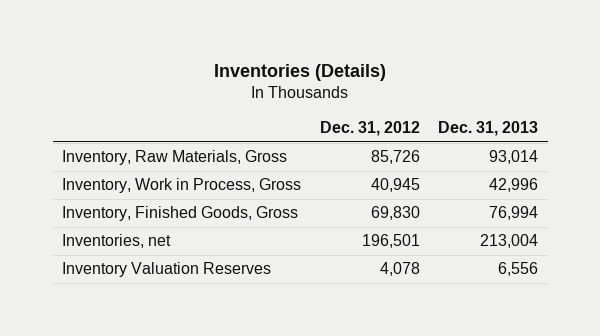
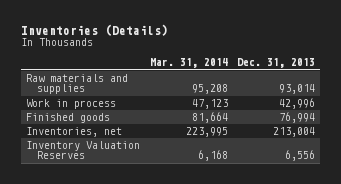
- | Dec. 31, 2012 | Dec. 31, 2013
+ | Mar. 31, 2014 | Dec. 31, 2013
- Inventory, Raw Materials, Gross | 85,726 | 93,014
- Inventory, Work in Process, Gross | 40,945 | 42,996
- Inventory, Finished Goods, Gross | 69,830 | 76,994
+ Raw materials and supplies | 95,208 | 93,014
+ Work in process | 47,123 | 42,996
+ Finished goods | 81,664 | 76,994

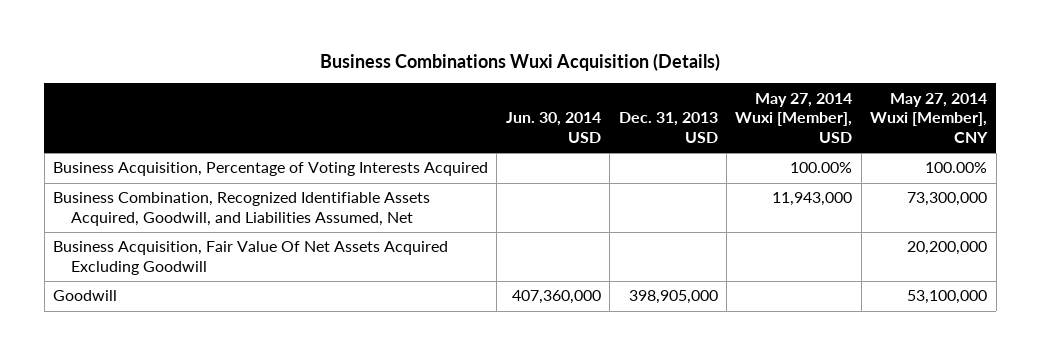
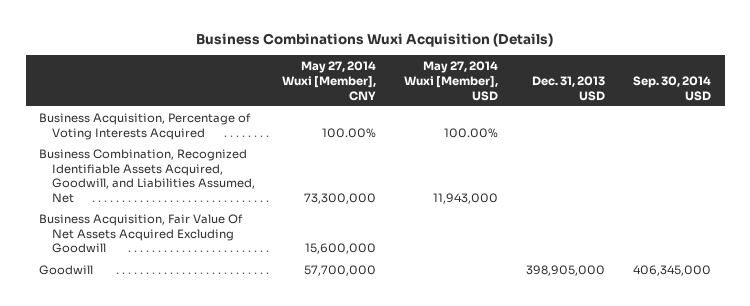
- | Jun. 30, 2014 USD | Dec. 31, 2013 USD | May 27, 2014 Wuxi [Member], USD | May 27, 2014 Wuxi [Member], CNY
+ | May 27, 2014 Wuxi [Member], CNY | May 27, 2014 Wuxi [Member], USD | Dec. 31, 2013 USD | Sep. 30, 2014 USD
- Business Acquisition, Fair Value Of Net Assets Acquired Excluding Goodwill | | | | 20,200,000
- Goodwill | 407,360,000 | 398,905,000 | | 53,100,000
+ Business Acquisition, Fair Value Of Net Assets Acquired Excluding Goodwill | 15,600,000 | | |
+ Goodwill | 57,700,000 | | 398,905,000 | 406,345,000

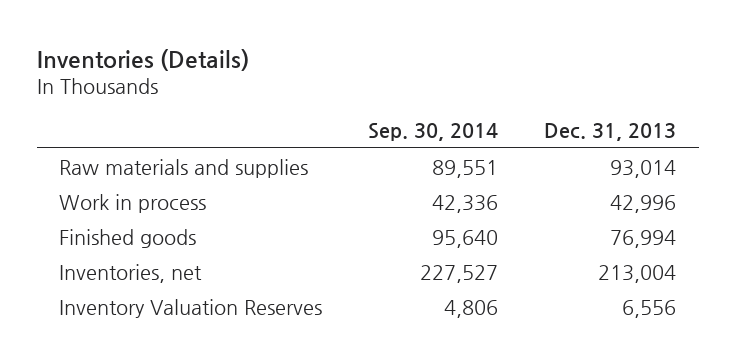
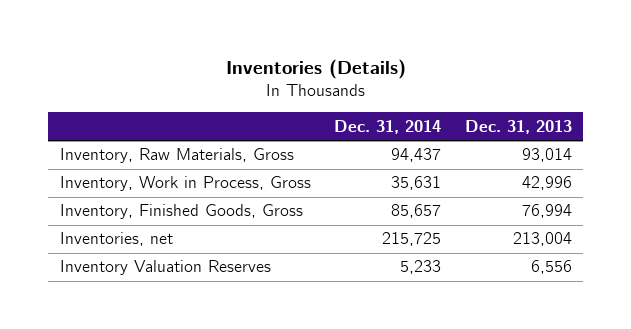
- | Sep. 30, 2014 | Dec. 31, 2013
+ | Dec. 31, 2014 | Dec. 31, 2013
- Raw materials and supplies | 89,551 | 93,014
- Work in process | 42,336 | 42,996
- Finished goods | 95,640 | 76,994
+ Inventory, Raw Materials, Gross | 94,437 | 93,014
+ Inventory, Work in Process, Gross | 35,631 | 42,996
+ Inventory, Finished Goods, Gross | 85,657 | 76,994

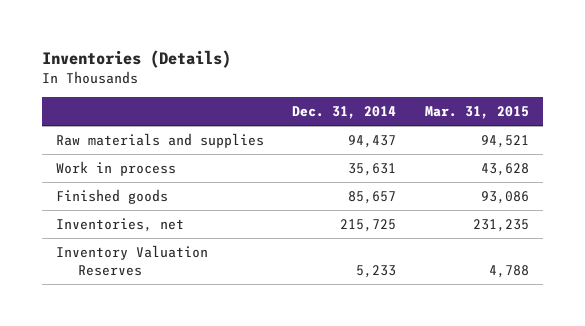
- | Dec. 31, 2014 | Dec. 31, 2013
+ | Dec. 31, 2014 | Mar. 31, 2015
- Inventory, Raw Materials, Gross | 94,437 | 93,014
- Inventory, Work in Process, Gross | 35,631 | 42,996
- Inventory, Finished Goods, Gross | 85,657 | 76,994
+ Raw materials and supplies | 94,437 | 94,521
+ Work in process | 35,631 | 43,628
+ Finished goods | 85,657 | 93,086

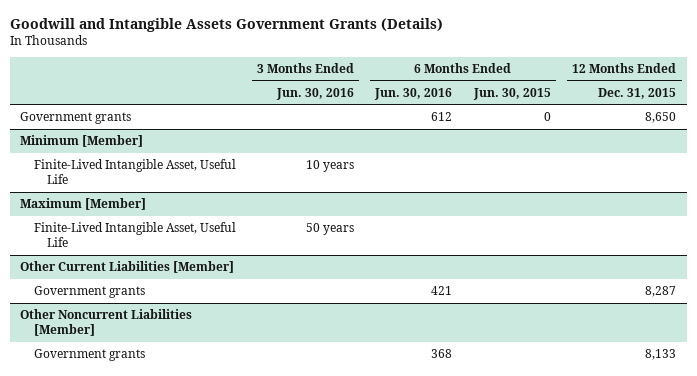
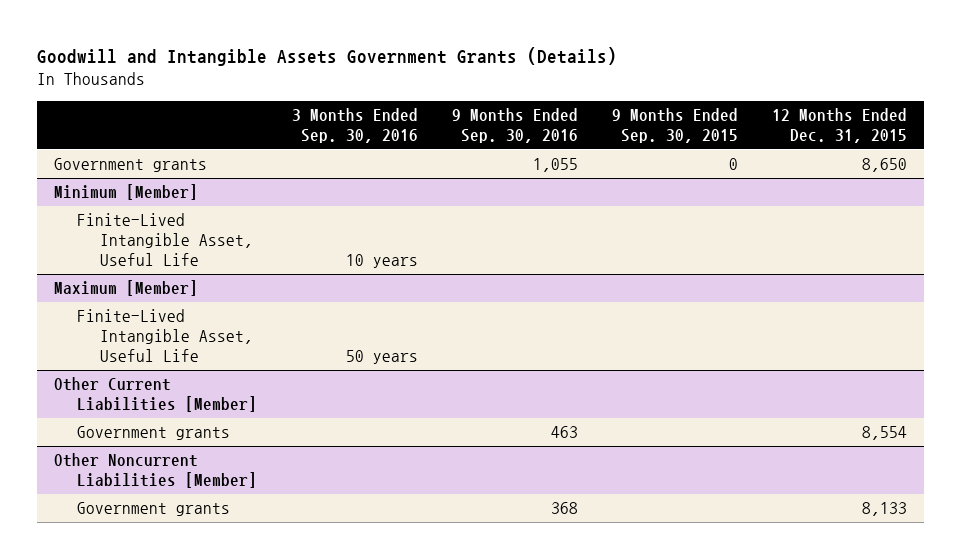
- | 3 Months Ended Jun. 30, 2016 | 6 Months Ended Jun. 30, 2016 | 6 Months Ended Jun. 30, 2015 | 12 Months Ended Dec. 31, 2015
+ | 3 Months Ended Sep. 30, 2016 | 9 Months Ended Sep. 30, 2016 | 9 Months Ended Sep. 30, 2015 | 12 Months Ended Dec. 31, 2015
@ Other Current Liabilities [Member]
- Government grants | | 421 | | 8,287
+ Government grants | | 463 | | 8,554

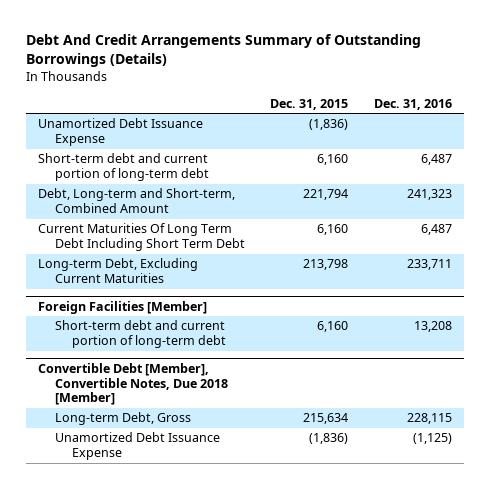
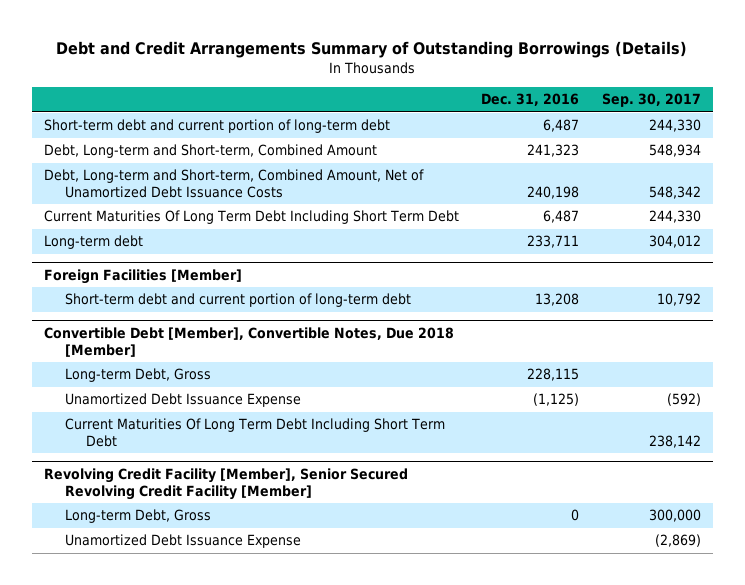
- Debt And Credit Arrangements Summary of Outstanding Borrowings (Details)
+ Debt and Credit Arrangements Summary of Outstanding Borrowings (Details)
- | Dec. 31, 2015 | Dec. 31, 2016
+ | Dec. 31, 2016 | Sep. 30, 2017
- Unamortized Debt Issuance Expense | (1,836) |
+ Debt, Long-term and Short-term, Combined Amount, Net of Unamortized Debt Issuance Costs | 240,198 | 548,342
- Long-term Debt, Excluding Current Maturities | 213,798 | 233,711
+ Long-term debt | 233,711 | 304,012
@ Convertible Debt [Member], Convertible Notes, Due 2018 [Member]
+ Current Maturities Of Long Term Debt Including Short Term Debt | | 238,142
+ Revolving Credit Facility [Member], Senior Secured Revolving Credit Facility [Member]
+ Long-term Debt, Gross | 0 | 300,000
+ Unamortized Debt Issuance Expense | | (2,869)

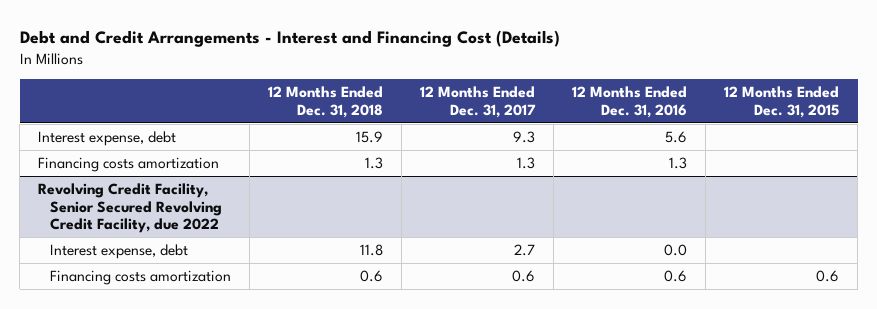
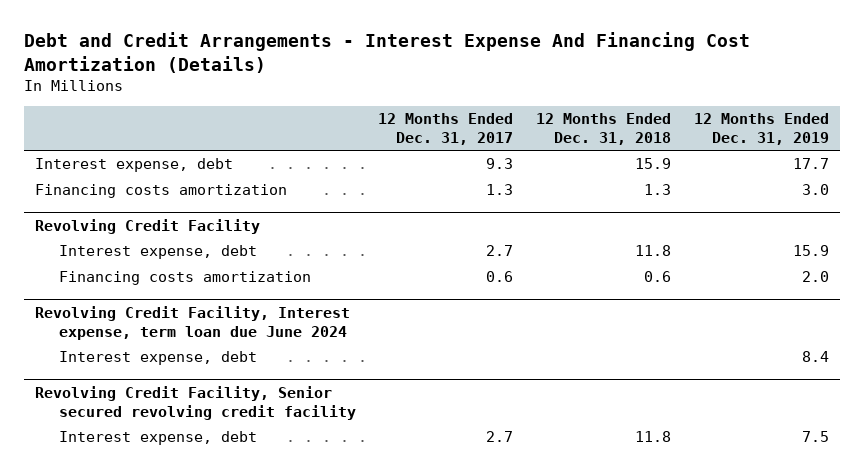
- Debt and Credit Arrangements - Interest and Financing Cost (Details)
+ Debt and Credit Arrangements - Interest Expense And Financing Cost Amortization (Details)
- | 12 Months Ended Dec. 31, 2018 | 12 Months Ended Dec. 31, 2017 | 12 Months Ended Dec. 31, 2016 | 12 Months Ended Dec. 31, 2015
+ | 12 Months Ended Dec. 31, 2017 | 12 Months Ended Dec. 31, 2018 | 12 Months Ended Dec. 31, 2019
- Revolving Credit Facility, Senior Secured Revolving Credit Facility, due 2022
+ Revolving Credit Facility
+ Revolving Credit Facility, Interest expense, term loan due June 2024
+ Interest expense, debt | | | 8.4
+ Revolving Credit Facility, Senior secured revolving credit facility
+ Interest expense, debt | 2.7 | 11.8 | 7.5

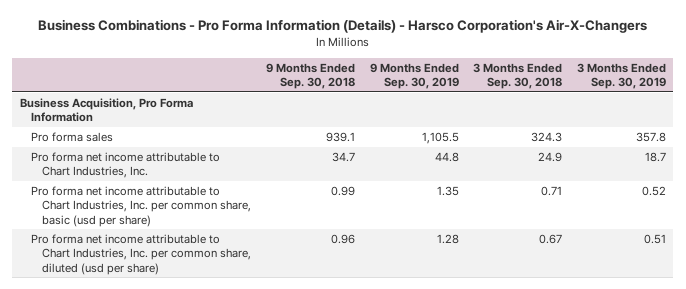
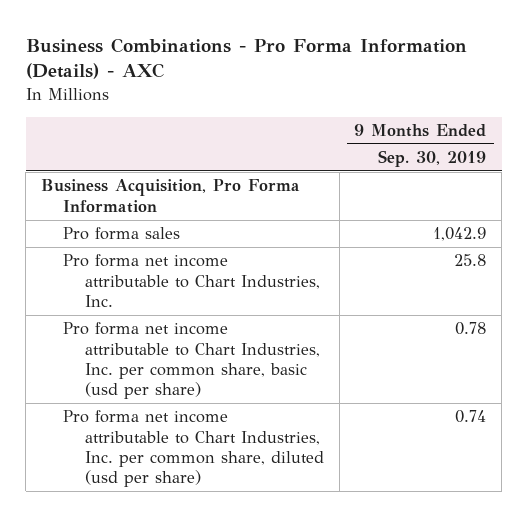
- Business Combinations - Pro Forma Information (Details) - Harsco Corporation's Air-X-Changers
+ Business Combinations - Pro Forma Information (Details) - AXC
- | 9 Months Ended Sep. 30, 2018 | 9 Months Ended Sep. 30, 2019 | 3 Months Ended Sep. 30, 2018 | 3 Months Ended Sep. 30, 2019
+ | 9 Months Ended Sep. 30, 2019
- Pro forma sales | 939.1 | 1,105.5 | 324.3 | 357.8
- Pro forma net income attributable to Chart Industries, Inc. | 34.7 | 44.8 | 24.9 | 18.7
- Pro forma net income attributable to Chart Industries, Inc. per common share, basic (usd per share) | 0.99 | 1.35 | 0.71 | 0.52
- Pro forma net income attributable to Chart Industries, Inc. per common share, diluted (usd per share) | 0.96 | 1.28 | 0.67 | 0.51
+ Pro forma sales | 1,042.9
+ Pro forma net income attributable to Chart Industries, Inc. | 25.8
+ Pro forma net income attributable to Chart Industries, Inc. per common share, basic (usd per share) | 0.78
+ Pro forma net income attributable to Chart Industries, Inc. per common share, diluted (usd per share) | 0.74

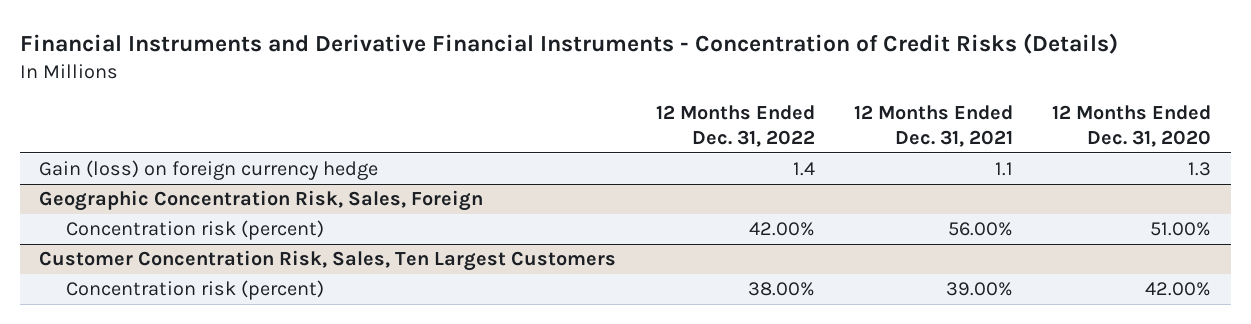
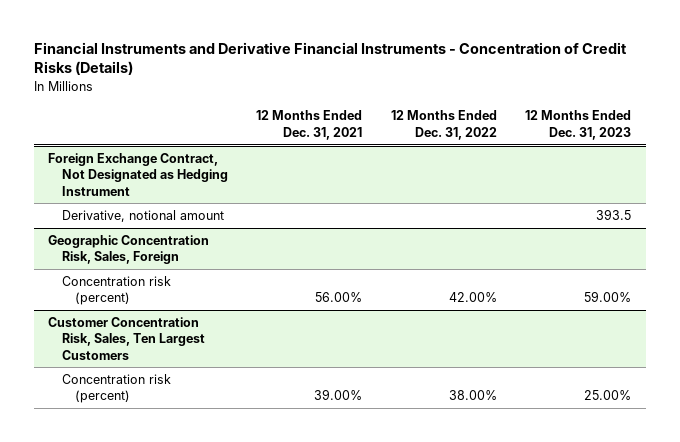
- | 12 Months Ended Dec. 31, 2022 | 12 Months Ended Dec. 31, 2021 | 12 Months Ended Dec. 31, 2020
+ | 12 Months Ended Dec. 31, 2021 | 12 Months Ended Dec. 31, 2022 | 12 Months Ended Dec. 31, 2023
- Gain (loss) on foreign currency hedge | 1.4 | 1.1 | 1.3
+ Foreign Exchange Contract, Not Designated as Hedging Instrument
+ Derivative, notional amount | | | 393.5

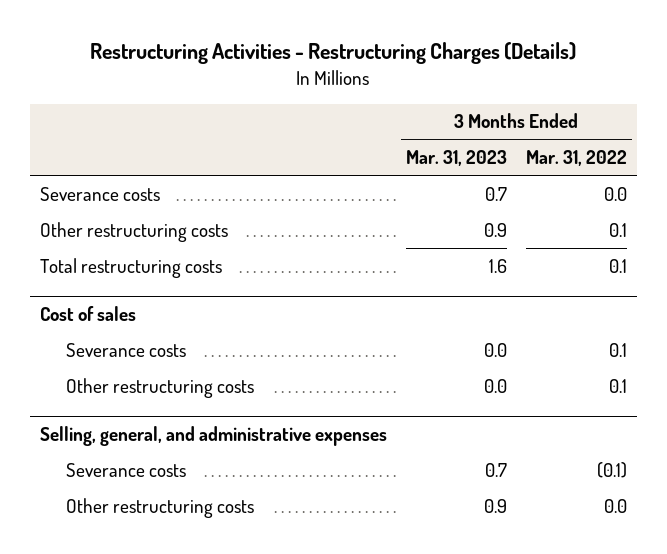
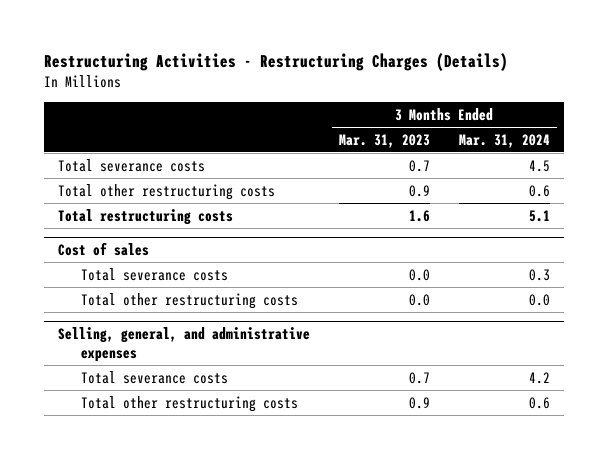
- | 3 Months Ended Mar. 31, 2023 | 3 Months Ended Mar. 31, 2022
+ | 3 Months Ended Mar. 31, 2023 | 3 Months Ended Mar. 31, 2024
- Severance costs | 0.7 | 0.0
- Other restructuring costs | 0.9 | 0.1
+ Total severance costs | 0.7 | 4.5
+ Total other restructuring costs | 0.9 | 0.6
@ Cost of sales
- Severance costs | 0.0 | 0.1
- Other restructuring costs | 0.0 | 0.1
+ Total severance costs | 0.0 | 0.3
+ Total other restructuring costs | 0.0 | 0.0
@ Selling, general, and administrative expenses
- Severance costs | 0.7 | (0.1)
- Other restructuring costs | 0.9 | 0.0
+ Total severance costs | 0.7 | 4.2
+ Total other restructuring costs | 0.9 | 0.6

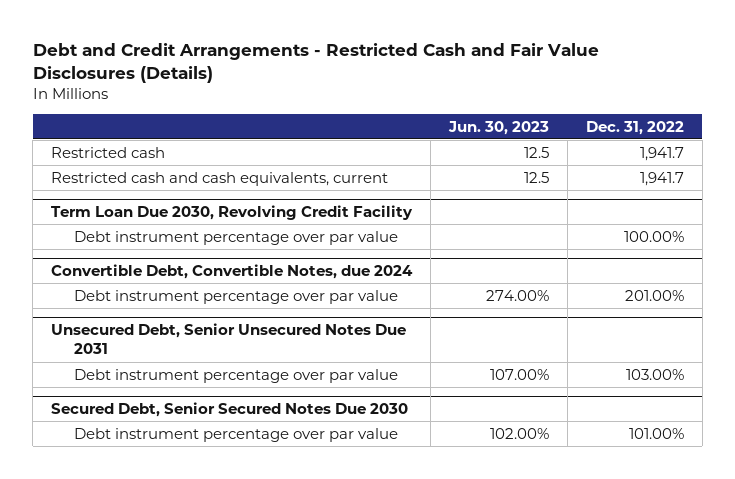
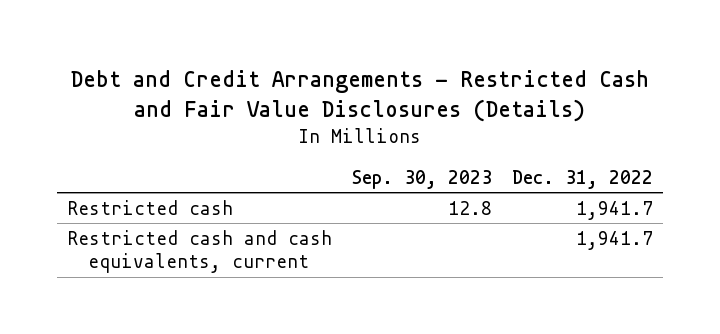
- | Jun. 30, 2023 | Dec. 31, 2022
+ | Sep. 30, 2023 | Dec. 31, 2022
- Term Loan Due 2030, Revolving Credit Facility
- Debt instrument percentage over par value | | 100.00%
- Convertible Debt, Convertible Notes, due 2024
- Debt instrument percentage over par value | 274.00% | 201.00%
- Unsecured Debt, Senior Unsecured Notes Due 2031
- Debt instrument percentage over par value | 107.00% | 103.00%
- Secured Debt, Senior Secured Notes Due 2030
- Debt instrument percentage over par value | 102.00% | 101.00%

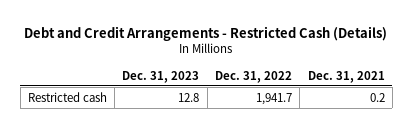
- Debt and Credit Arrangements - Restricted Cash and Fair Value Disclosures (Details)
+ Debt and Credit Arrangements - Restricted Cash (Details)
- | Sep. 30, 2023 | Dec. 31, 2022
+ | Dec. 31, 2023 | Dec. 31, 2022 | Dec. 31, 2021
- Restricted cash and cash equivalents, current | | 1,941.7

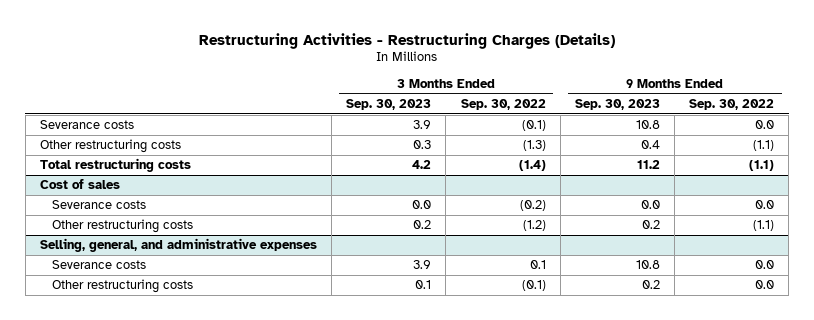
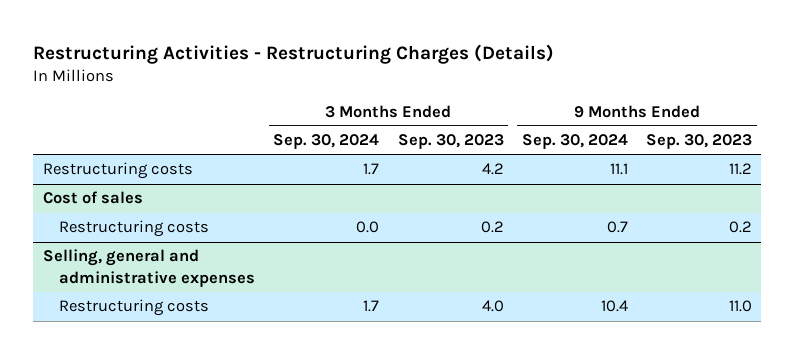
- | 3 Months Ended Sep. 30, 2023 | 3 Months Ended Sep. 30, 2022 | 9 Months Ended Sep. 30, 2023 | 9 Months Ended Sep. 30, 2022
+ | 3 Months Ended Sep. 30, 2024 | 3 Months Ended Sep. 30, 2023 | 9 Months Ended Sep. 30, 2024 | 9 Months Ended Sep. 30, 2023
- Severance costs | 3.9 | (0.1) | 10.8 | 0.0
- Other restructuring costs | 0.3 | (1.3) | 0.4 | (1.1)
- Total restructuring costs | 4.2 | (1.4) | 11.2 | (1.1)
+ Restructuring costs | 1.7 | 4.2 | 11.1 | 11.2
@ Cost of sales
- Severance costs | 0.0 | (0.2) | 0.0 | 0.0
- Other restructuring costs | 0.2 | (1.2) | 0.2 | (1.1)
- Selling, general, and administrative expenses
- Severance costs | 3.9 | 0.1 | 10.8 | 0.0
- Other restructuring costs | 0.1 | (0.1) | 0.2 | 0.0
@ Cost of sales
+ Restructuring costs | 0.0 | 0.2 | 0.7 | 0.2
+ Selling, general and administrative expenses
+ Restructuring costs | 1.7 | 4.0 | 10.4 | 11.0

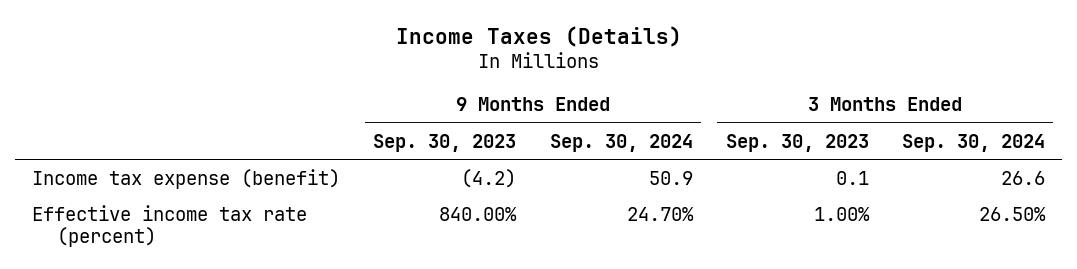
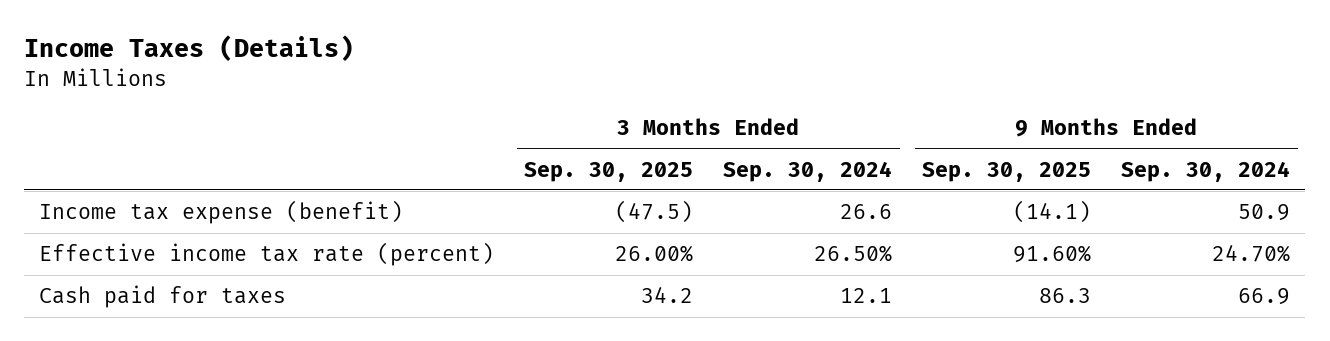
- | 9 Months Ended Sep. 30, 2023 | 9 Months Ended Sep. 30, 2024 | 3 Months Ended Sep. 30, 2023 | 3 Months Ended Sep. 30, 2024
+ | 3 Months Ended Sep. 30, 2025 | 3 Months Ended Sep. 30, 2024 | 9 Months Ended Sep. 30, 2025 | 9 Months Ended Sep. 30, 2024
+ Cash paid for taxes | 34.2 | 12.1 | 86.3 | 66.9

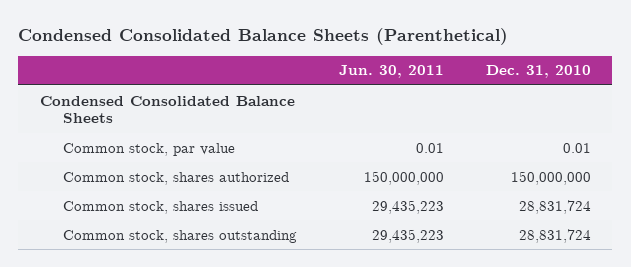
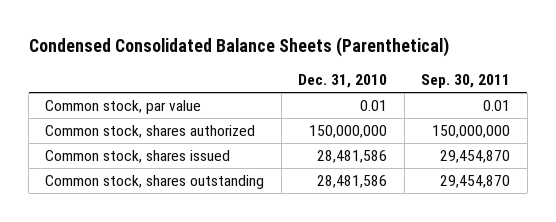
- | Jun. 30, 2011 | Dec. 31, 2010
+ | Dec. 31, 2010 | Sep. 30, 2011
- Condensed Consolidated Balance Sheets
- Common stock, shares issued | 29,435,223 | 28,831,724
- Common stock, shares outstanding | 29,435,223 | 28,831,724
+ Common stock, shares issued | 28,481,586 | 29,454,870
+ Common stock, shares outstanding | 28,481,586 | 29,454,870

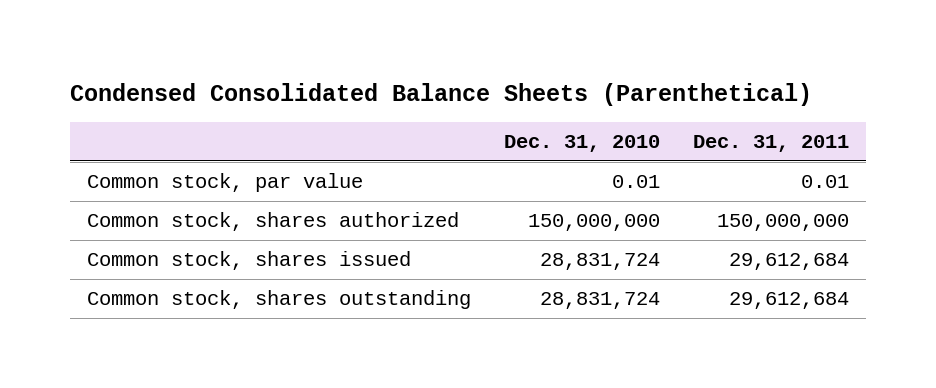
- | Dec. 31, 2010 | Sep. 30, 2011
+ | Dec. 31, 2010 | Dec. 31, 2011
- Common stock, shares issued | 28,481,586 | 29,454,870
- Common stock, shares outstanding | 28,481,586 | 29,454,870
+ Common stock, shares issued | 28,831,724 | 29,612,684
+ Common stock, shares outstanding | 28,831,724 | 29,612,684

